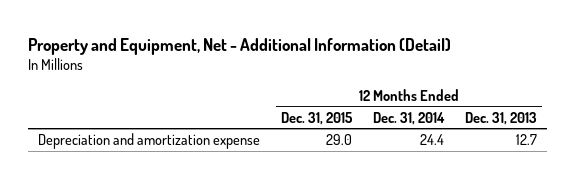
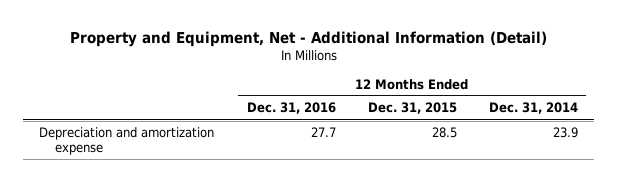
- | 12 Months Ended Dec. 31, 2015 | 12 Months Ended Dec. 31, 2014 | 12 Months Ended Dec. 31, 2013
+ | 12 Months Ended Dec. 31, 2016 | 12 Months Ended Dec. 31, 2015 | 12 Months Ended Dec. 31, 2014
- Depreciation and amortization expense | 29.0 | 24.4 | 12.7
+ Depreciation and amortization expense | 27.7 | 28.5 | 23.9

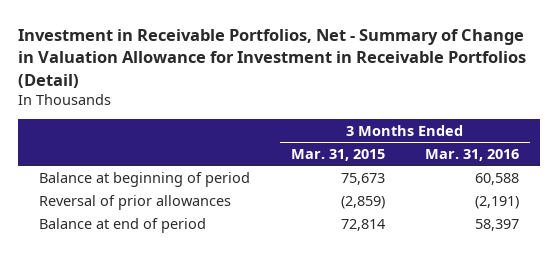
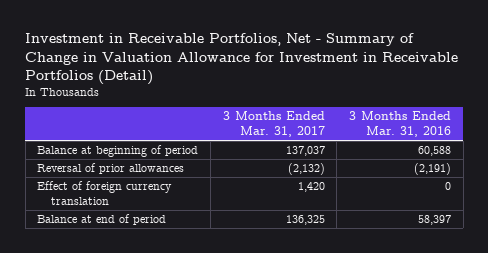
- | 3 Months Ended Mar. 31, 2015 | 3 Months Ended Mar. 31, 2016
+ | 3 Months Ended Mar. 31, 2017 | 3 Months Ended Mar. 31, 2016
+ Effect of foreign currency translation | 1,420 | 0

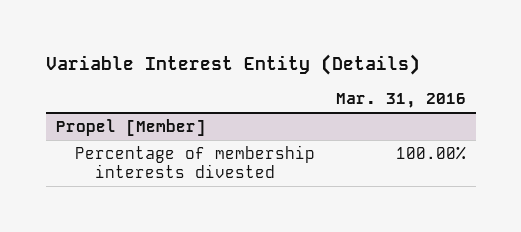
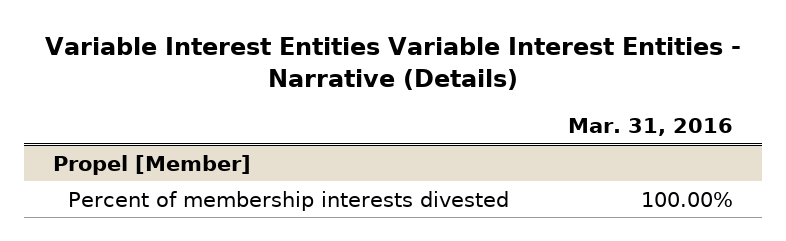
- Variable Interest Entity (Details)
+ Variable Interest Entities Variable Interest Entities - Narrative (Details)
@ Propel [Member]
- Percentage of membership interests divested | 100.00%
+ Percent of membership interests divested | 100.00%

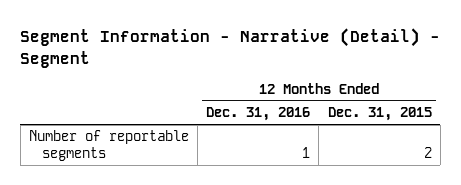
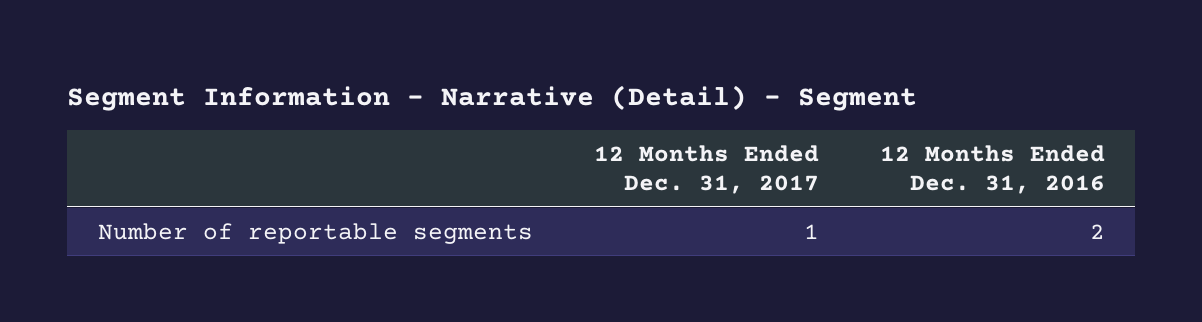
- | 12 Months Ended Dec. 31, 2016 | 12 Months Ended Dec. 31, 2015
+ | 12 Months Ended Dec. 31, 2017 | 12 Months Ended Dec. 31, 2016
- Number of reportable segments | 1 | 2
+ Number of reportable segments | 1 | 2

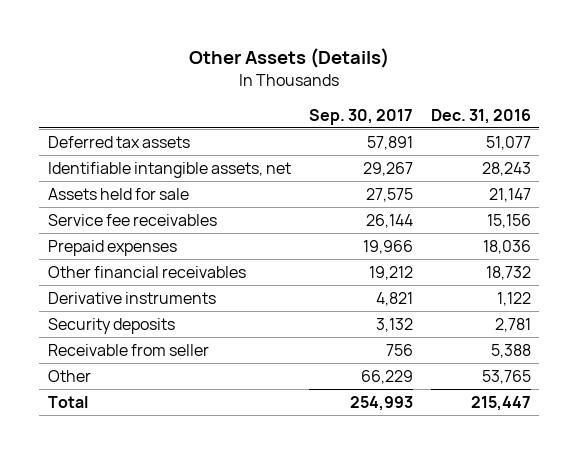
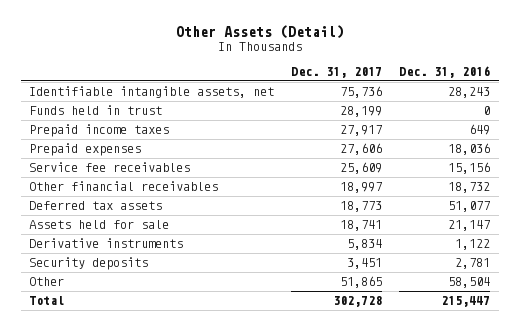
- Other Assets (Details)
+ Other Assets (Detail)
- | Sep. 30, 2017 | Dec. 31, 2016
+ | Dec. 31, 2017 | Dec. 31, 2016
+ Funds held in trust | 28,199 | 0
+ Prepaid income taxes | 27,917 | 649
moved down: Service fee receivables | 25,609 | 15,156
moved down: Deferred tax assets | 18,773 | 51,077
moved down: Assets held for sale | 18,741 | 21,147
- Receivable from seller | 756 | 5,388
- Other | 66,229 | 53,765
+ Other | 51,865 | 58,504

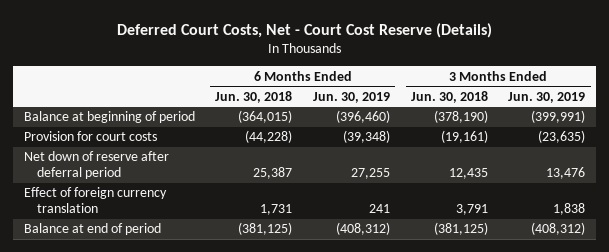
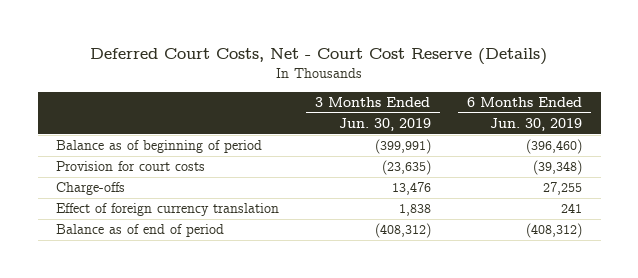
- | 6 Months Ended Jun. 30, 2018 | 6 Months Ended Jun. 30, 2019 | 3 Months Ended Jun. 30, 2018 | 3 Months Ended Jun. 30, 2019
+ | 3 Months Ended Jun. 30, 2019 | 6 Months Ended Jun. 30, 2019
- Balance at beginning of period | (364,015) | (396,460) | (378,190) | (399,991)
+ Balance as of beginning of period | (399,991) | (396,460)
- Net down of reserve after deferral period | 25,387 | 27,255 | 12,435 | 13,476
+ Charge-offs | 13,476 | 27,255
- Balance at end of period | (381,125) | (408,312) | (381,125) | (408,312)
+ Balance as of end of period | (408,312) | (408,312)

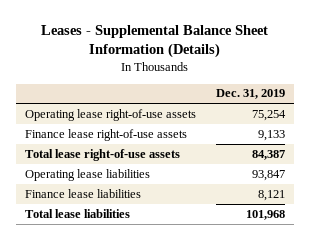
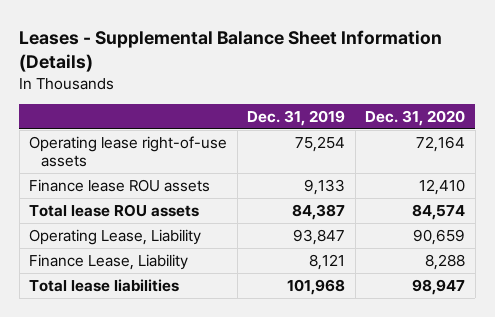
- | Dec. 31, 2019
+ | Dec. 31, 2019 | Dec. 31, 2020
- Finance lease right-of-use assets | 9,133
- Total lease right-of-use assets | 84,387
- Operating lease liabilities | 93,847
- Finance lease liabilities | 8,121
+ Finance lease ROU assets | 9,133 | 12,410
+ Total lease ROU assets | 84,387 | 84,574
+ Operating Lease, Liability | 93,847 | 90,659
+ Finance Lease, Liability | 8,121 | 8,288

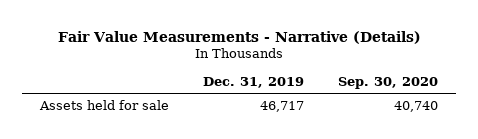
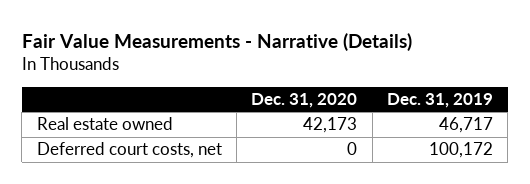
- | Dec. 31, 2019 | Sep. 30, 2020
+ | Dec. 31, 2020 | Dec. 31, 2019
- Assets held for sale | 46,717 | 40,740
+ Real estate owned | 42,173 | 46,717
+ Deferred court costs, net | 0 | 100,172

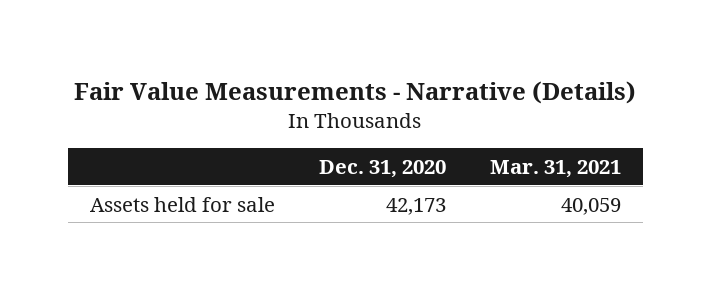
- | Dec. 31, 2020 | Dec. 31, 2019
+ | Dec. 31, 2020 | Mar. 31, 2021
- Real estate owned | 42,173 | 46,717
- Deferred court costs, net | 0 | 100,172
+ Assets held for sale | 42,173 | 40,059

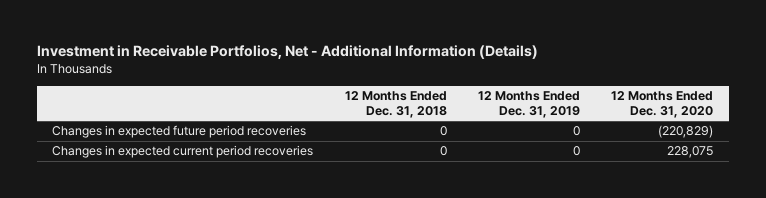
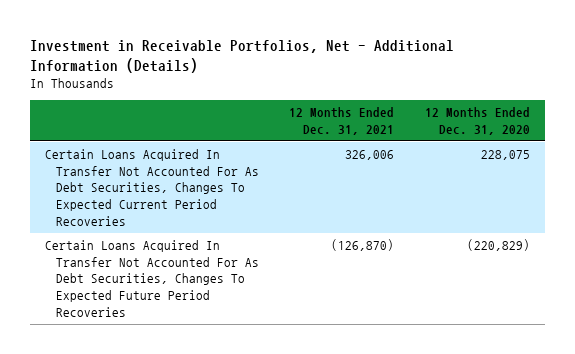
- | 12 Months Ended Dec. 31, 2018 | 12 Months Ended Dec. 31, 2019 | 12 Months Ended Dec. 31, 2020
+ | 12 Months Ended Dec. 31, 2021 | 12 Months Ended Dec. 31, 2020
- Changes in expected future period recoveries | 0 | 0 | (220,829)
- Changes in expected current period recoveries | 0 | 0 | 228,075
+ Certain Loans Acquired In Transfer Not Accounted For As Debt Securities, Changes To Expected Current Period Recoveries | 326,006 | 228,075
+ Certain Loans Acquired In Transfer Not Accounted For As Debt Securities, Changes To Expected Future Period Recoveries | (126,870) | (220,829)

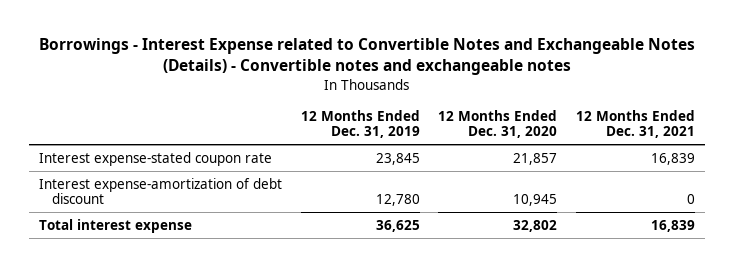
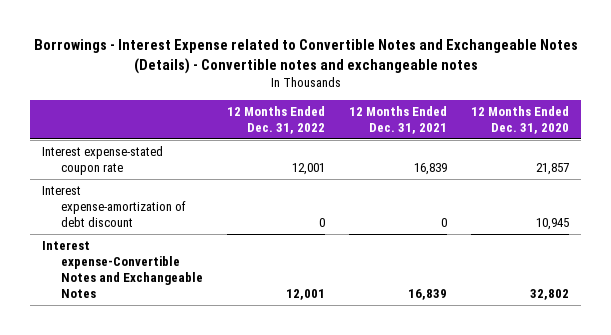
- | 12 Months Ended Dec. 31, 2019 | 12 Months Ended Dec. 31, 2020 | 12 Months Ended Dec. 31, 2021
+ | 12 Months Ended Dec. 31, 2022 | 12 Months Ended Dec. 31, 2021 | 12 Months Ended Dec. 31, 2020
- Total interest expense | 36,625 | 32,802 | 16,839
+ Interest expense-Convertible Notes and Exchangeable Notes | 12,001 | 16,839 | 32,802

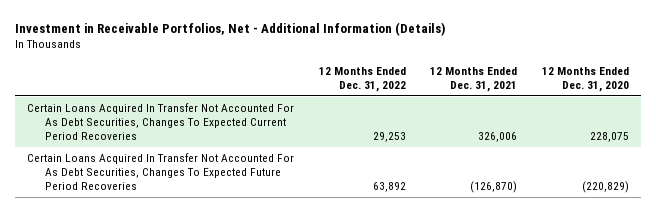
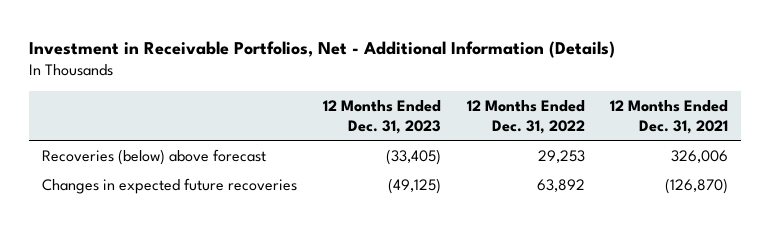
- | 12 Months Ended Dec. 31, 2022 | 12 Months Ended Dec. 31, 2021 | 12 Months Ended Dec. 31, 2020
+ | 12 Months Ended Dec. 31, 2023 | 12 Months Ended Dec. 31, 2022 | 12 Months Ended Dec. 31, 2021
- Certain Loans Acquired In Transfer Not Accounted For As Debt Securities, Changes To Expected Current Period Recoveries | 29,253 | 326,006 | 228,075
- Certain Loans Acquired In Transfer Not Accounted For As Debt Securities, Changes To Expected Future Period Recoveries | 63,892 | (126,870) | (220,829)
+ Recoveries (below) above forecast | (33,405) | 29,253 | 326,006
+ Changes in expected future recoveries | (49,125) | 63,892 | (126,870)

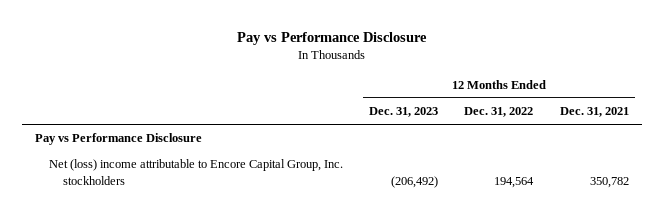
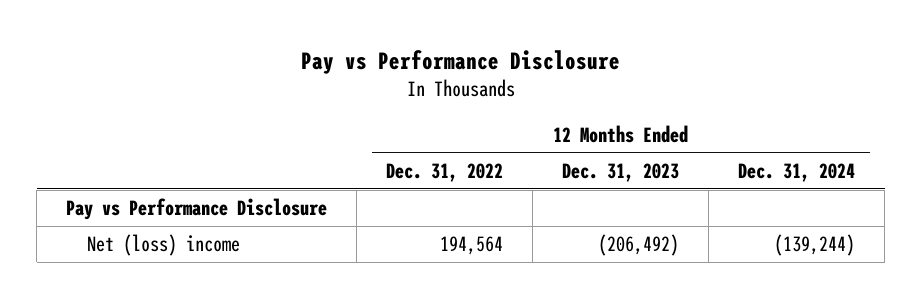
- | 12 Months Ended Dec. 31, 2023 | 12 Months Ended Dec. 31, 2022 | 12 Months Ended Dec. 31, 2021
+ | 12 Months Ended Dec. 31, 2022 | 12 Months Ended Dec. 31, 2023 | 12 Months Ended Dec. 31, 2024
- Net (loss) income attributable to Encore Capital Group, Inc. stockholders | (206,492) | 194,564 | 350,782
+ Net (loss) income | 194,564 | (206,492) | (139,244)

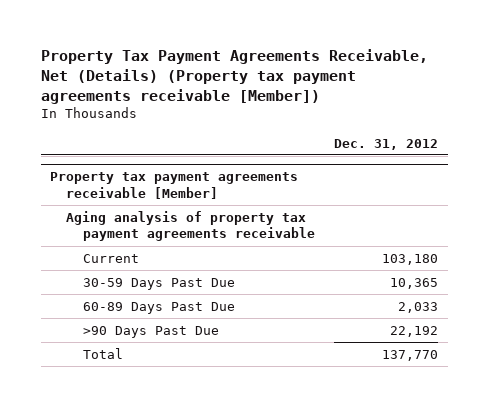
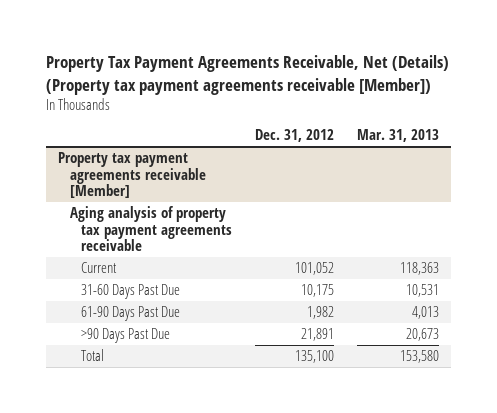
- | Dec. 31, 2012
+ | Dec. 31, 2012 | Mar. 31, 2013
@ Property tax payment agreements receivable [Member]
- Current | 103,180
- 30-59 Days Past Due | 10,365
- 60-89 Days Past Due | 2,033
- >90 Days Past Due | 22,192
- Total | 137,770
+ Current | 101,052 | 118,363
+ 31-60 Days Past Due | 10,175 | 10,531
+ 61-90 Days Past Due | 1,982 | 4,013
+ >90 Days Past Due | 21,891 | 20,673
+ Total | 135,100 | 153,580

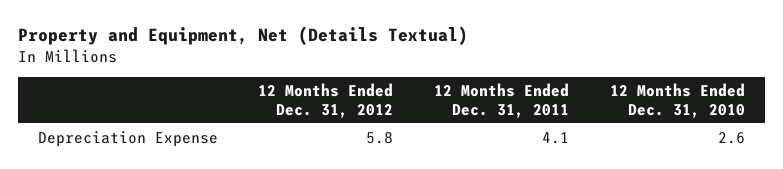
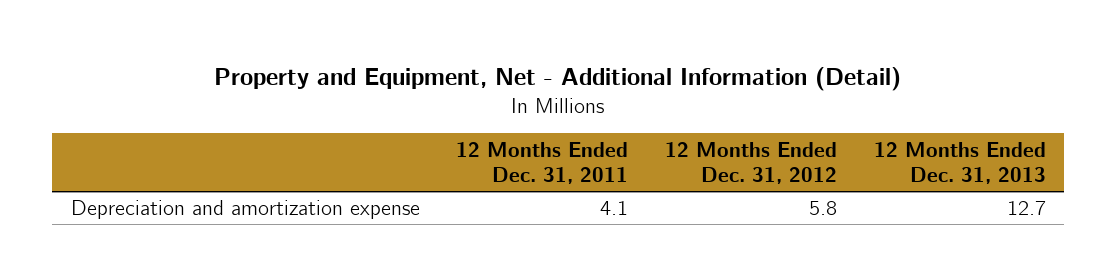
- Property and Equipment, Net (Details Textual)
+ Property and Equipment, Net - Additional Information (Detail)
- | 12 Months Ended Dec. 31, 2012 | 12 Months Ended Dec. 31, 2011 | 12 Months Ended Dec. 31, 2010
+ | 12 Months Ended Dec. 31, 2011 | 12 Months Ended Dec. 31, 2012 | 12 Months Ended Dec. 31, 2013
- Depreciation Expense | 5.8 | 4.1 | 2.6
+ Depreciation and amortization expense | 4.1 | 5.8 | 12.7

